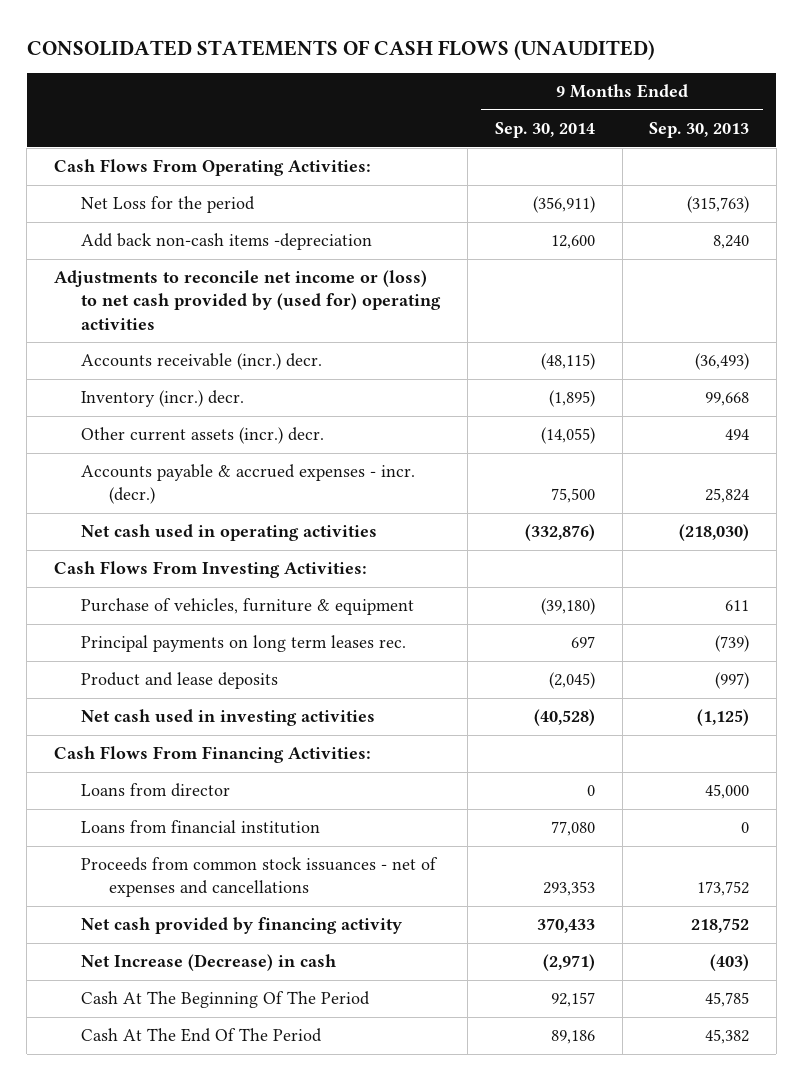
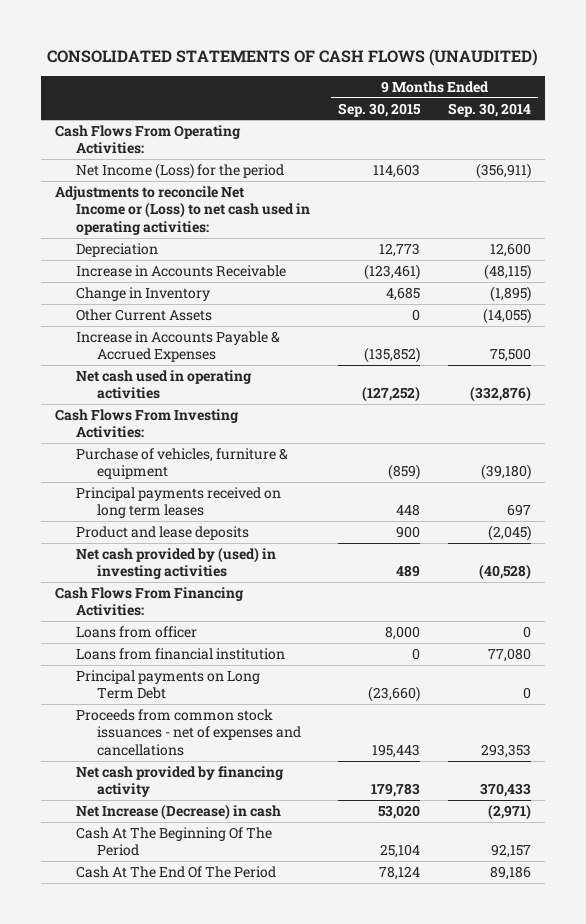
- | 9 Months Ended Sep. 30, 2014 | 9 Months Ended Sep. 30, 2013
+ | 9 Months Ended Sep. 30, 2015 | 9 Months Ended Sep. 30, 2014
- Net Loss for the period | (356,911) | (315,763)
- Add back non-cash items -depreciation | 12,600 | 8,240
- Adjustments to reconcile net income or (loss) to net cash provided by (used for) operating activities
- Accounts receivable (incr.) decr. | (48,115) | (36,493)
- Inventory (incr.) decr. | (1,895) | 99,668
- Other current assets (incr.) decr. | (14,055) | 494
- Accounts payable & accrued expenses - incr. (decr.) | 75,500 | 25,824
+ Net Income (Loss) for the period | 114,603 | (356,911)
+ Adjustments to reconcile Net Income or (Loss) to net cash used in operating activities:
+ Depreciation | 12,773 | 12,600
+ Increase in Accounts Receivable | (123,461) | (48,115)
+ Change in Inventory | 4,685 | (1,895)
+ Other Current Assets | 0 | (14,055)
+ Increase in Accounts Payable & Accrued Expenses | (135,852) | 75,500
- Principal payments on long term leases rec. | 697 | (739)
+ Principal payments received on long term leases | 448 | 697
- Net cash used in investing activities | (40,528) | (1,125)
+ Net cash provided by (used) in investing activities | 489 | (40,528)
- Loans from director | 0 | 45,000
+ Loans from officer | 8,000 | 0
+ Principal payments on Long Term Debt | (23,660) | 0

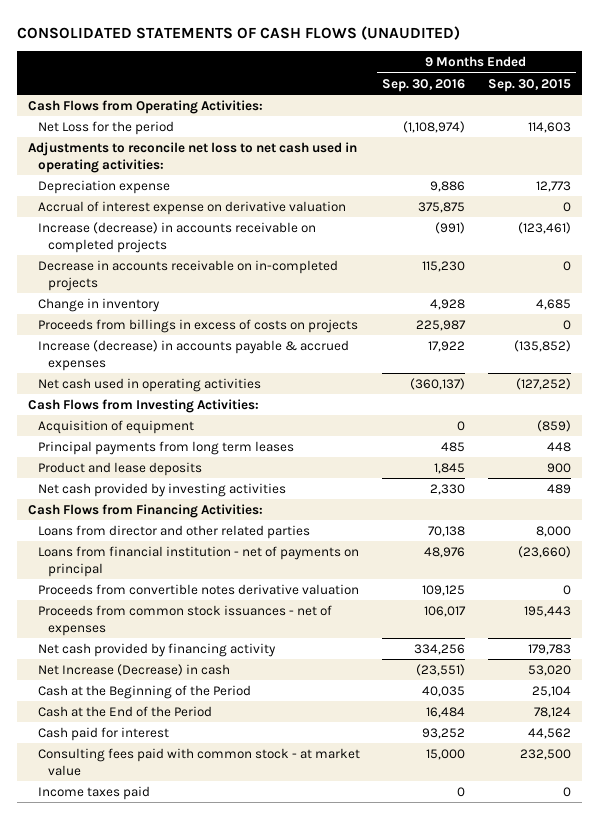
- | 9 Months Ended Sep. 30, 2015 | 9 Months Ended Sep. 30, 2014
+ | 9 Months Ended Sep. 30, 2016 | 9 Months Ended Sep. 30, 2015
- Cash Flows From Operating Activities:
- Net Income (Loss) for the period | 114,603 | (356,911)
- Adjustments to reconcile Net Income or (Loss) to net cash used in operating activities:
- Depreciation | 12,773 | 12,600
- Increase in Accounts Receivable | (123,461) | (48,115)
- Change in Inventory | 4,685 | (1,895)
- Other Current Assets | 0 | (14,055)
- Increase in Accounts Payable & Accrued Expenses | (135,852) | 75,500
+ Cash Flows from Operating Activities:
+ Net Loss for the period | (1,108,974) | 114,603
+ Adjustments to reconcile net loss to net cash used in operating activities:
+ Depreciation expense | 9,886 | 12,773
+ Accrual of interest expense on derivative valuation | 375,875 | 0
+ Increase (decrease) in accounts receivable on completed projects | (991) | (123,461)
+ Decrease in accounts receivable on in-completed projects | 115,230 | 0
+ Change in inventory | 4,928 | 4,685
+ Proceeds from billings in excess of costs on projects | 225,987 | 0
+ Increase (decrease) in accounts payable & accrued expenses | 17,922 | (135,852)
- Cash Flows From Investing Activities:
- Purchase of vehicles, furniture & equipment | (859) | (39,180)
- Principal payments received on long term leases | 448 | 697
+ Cash Flows from Investing Activities:
+ Acquisition of equipment | 0 | (859)
+ Principal payments from long term leases | 485 | 448
- Net cash provided by (used) in investing activities | 489 | (40,528)
- Cash Flows From Financing Activities:
- Loans from officer | 8,000 | 0
- Loans from financial institution | 0 | 77,080
- Principal payments on Long Term Debt | (23,660) | 0
- Proceeds from common stock issuances - net of expenses and cancellations | 195,443 | 293,353
+ Net cash provided by investing activities | 2,330 | 489
+ Cash Flows from Financing Activities:
+ Loans from director and other related parties | 70,138 | 8,000
+ Loans from financial institution - net of payments on principal | 48,976 | (23,660)
+ Proceeds from convertible notes derivative valuation | 109,125 | 0
+ Proceeds from common stock issuances - net of expenses | 106,017 | 195,443
- Cash At The Beginning Of The Period | 25,104 | 92,157
- Cash At The End Of The Period | 78,124 | 89,186
+ Cash at the Beginning of the Period | 40,035 | 25,104
+ Cash at the End of the Period | 16,484 | 78,124
+ Cash paid for interest | 93,252 | 44,562
+ Consulting fees paid with common stock - at market value | 15,000 | 232,500
+ Income taxes paid | 0 | 0

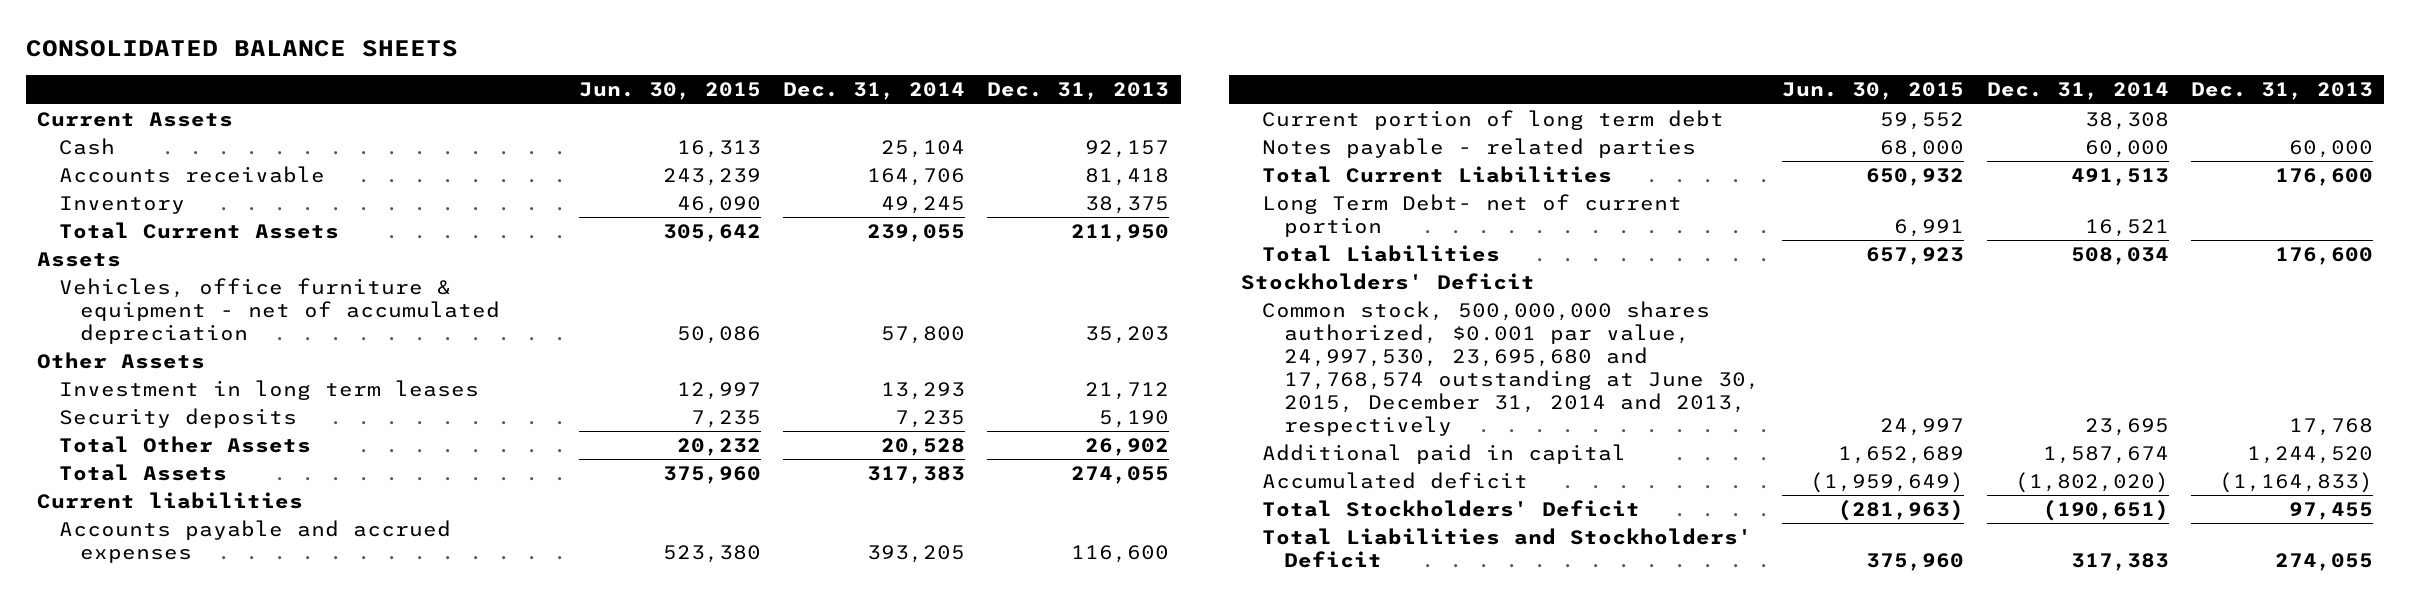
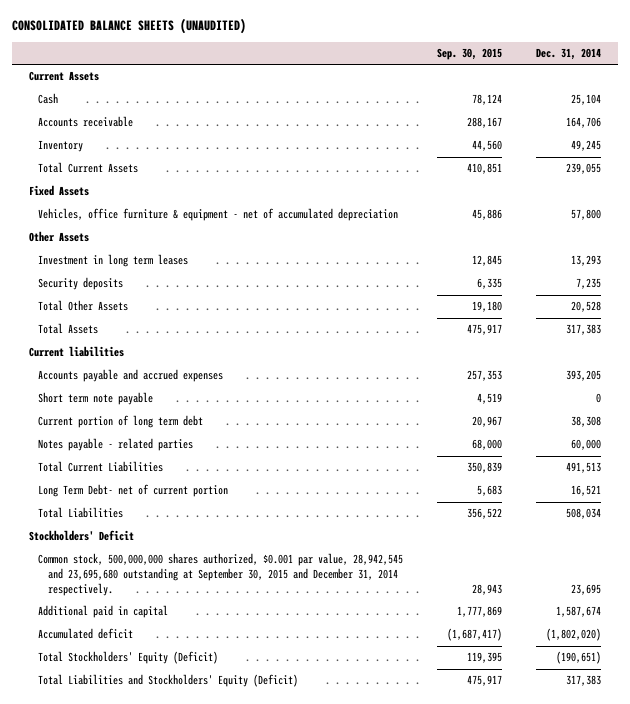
- CONSOLIDATED BALANCE SHEETS
+ CONSOLIDATED BALANCE SHEETS (UNAUDITED)
- | Jun. 30, 2015 | Dec. 31, 2014 | Dec. 31, 2013
+ | Sep. 30, 2015 | Dec. 31, 2014
- Assets
+ Fixed Assets
+ Short term note payable | 4,519 | 0
- Common stock, 500,000,000 shares authorized, $0.001 par value, 24,997,530, 23,695,680 and 17,768,574 outstanding at June 30, 2015, December 31, 2014 and 2013, respectively | 24,997 | 23,695 | 17,768
+ Common stock, 500,000,000 shares authorized, $0.001 par value, 28,942,545 and 23,695,680 outstanding at September 30, 2015 and December 31, 2014 respectively. | 28,943 | 23,695
- Total Stockholders' Deficit | (281,963) | (190,651) | 97,455
- Total Liabilities and Stockholders' Deficit | 375,960 | 317,383 | 274,055
+ Total Stockholders' Equity (Deficit) | 119,395 | (190,651)
+ Total Liabilities and Stockholders' Equity (Deficit) | 475,917 | 317,383

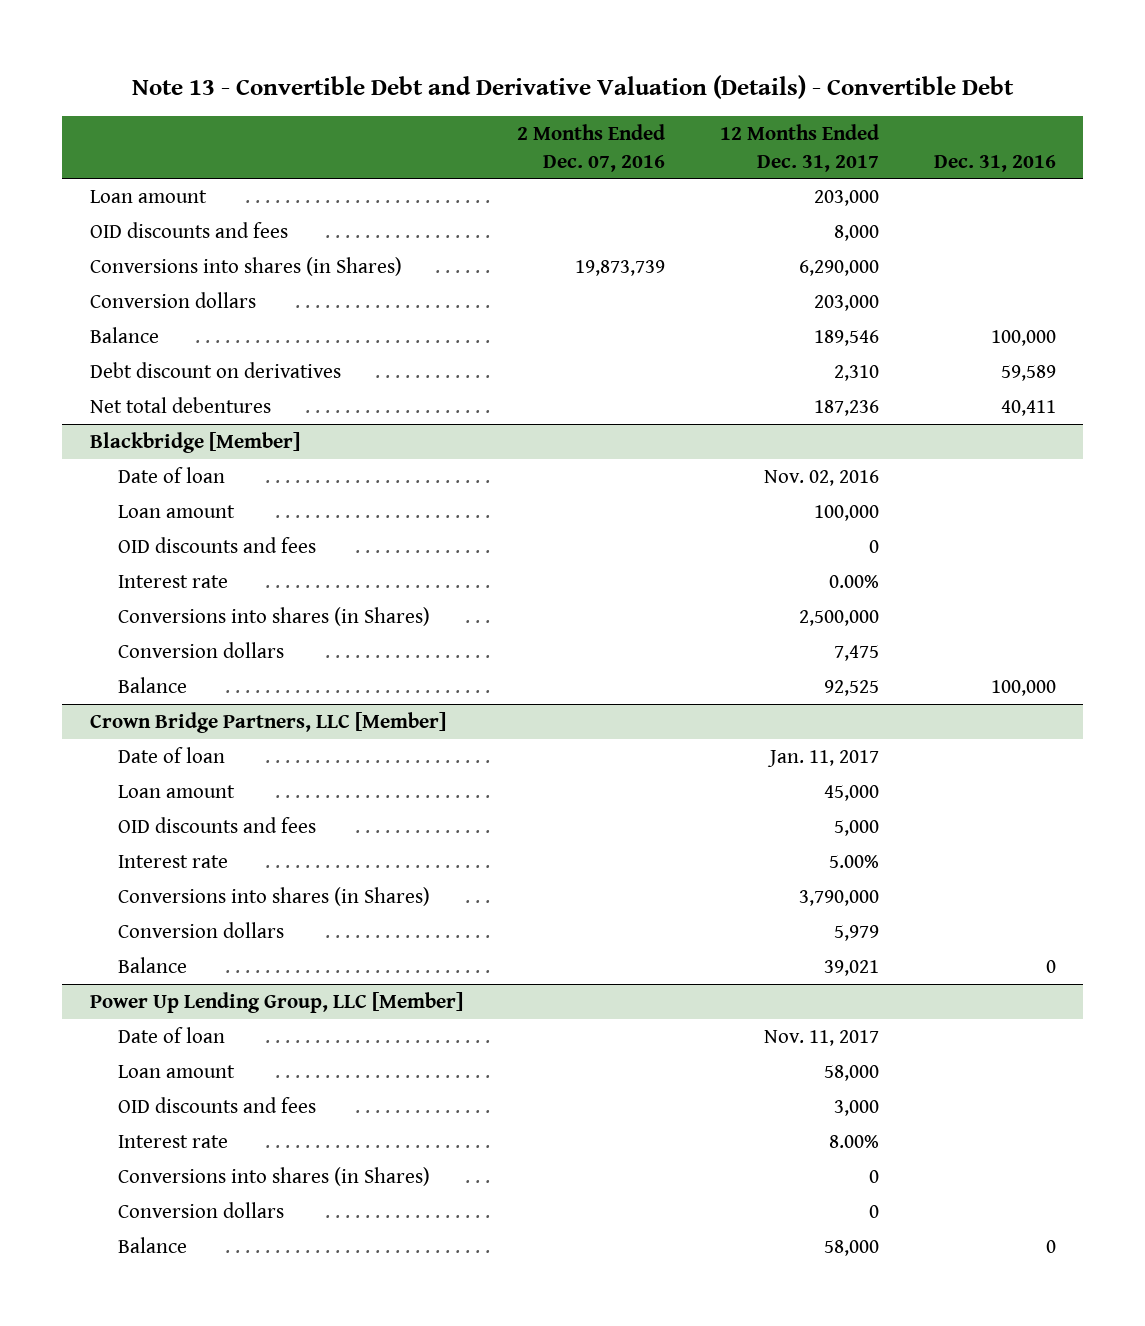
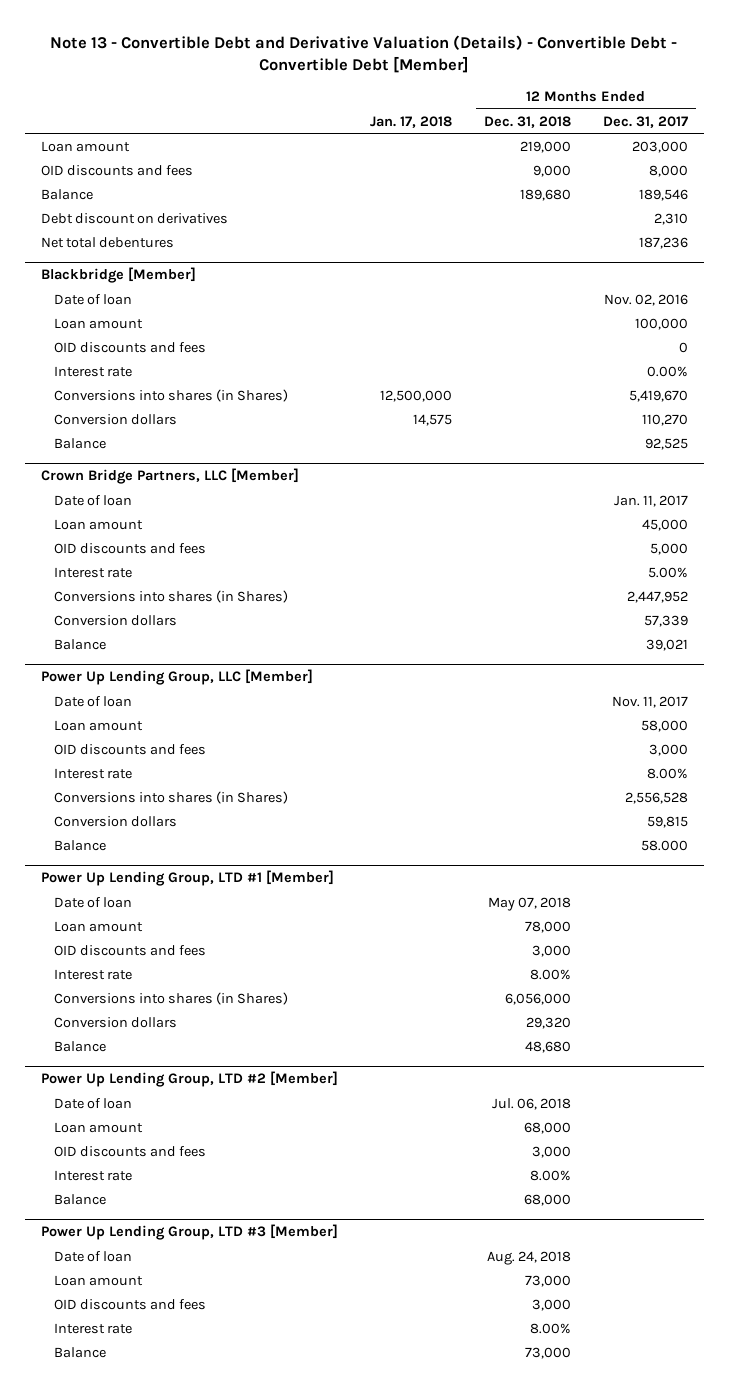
- Note 13 - Convertible Debt and Derivative Valuation (Details) - Convertible Debt
+ Note 13 - Convertible Debt and Derivative Valuation (Details) - Convertible Debt - Convertible Debt [Member]
- | 2 Months Ended Dec. 07, 2016 | 12 Months Ended Dec. 31, 2017 | Dec. 31, 2016
+ | Jan. 17, 2018 | 12 Months Ended Dec. 31, 2018 | 12 Months Ended Dec. 31, 2017
- Conversions into shares (in Shares) | 19,873,739 | 6,290,000 |
- Conversion dollars | | 203,000 |
@ Blackbridge [Member]
- Conversions into shares (in Shares) | | 2,500,000 |
- Conversion dollars | | 7,475 |
+ Conversions into shares (in Shares) | 12,500,000 | | 5,419,670
+ Conversion dollars | 14,575 | | 110,270
@ Crown Bridge Partners, LLC [Member]
- Conversions into shares (in Shares) | | 3,790,000 |
- Conversion dollars | | 5,979 |
+ Conversions into shares (in Shares) | | | 2,447,952
+ Conversion dollars | | | 57,339
@ Power Up Lending Group, LLC [Member]
- Conversions into shares (in Shares) | | 0 |
- Conversion dollars | | 0 |
- Balance | | 58,000 | 0
+ Conversions into shares (in Shares) | | | 2,556,528
+ Conversion dollars | | | 59,815
+ Balance | | | 58.000
+ Power Up Lending Group, LTD #1 [Member]
+ Date of loan | | May 07, 2018 |
+ Loan amount | | 78,000 |
+ OID discounts and fees | | 3,000 |
+ Interest rate | | 8.00% |
+ Conversions into shares (in Shares) | | 6,056,000 |
+ Conversion dollars | | 29,320 |
+ Balance | | 48,680 |
+ Power Up Lending Group, LTD #2 [Member]
+ Date of loan | | Jul. 06, 2018 |
+ Loan amount | | 68,000 |
+ OID discounts and fees | | 3,000 |
+ Interest rate | | 8.00% |
+ Balance | | 68,000 |
+ Power Up Lending Group, LTD #3 [Member]
+ Date of loan | | Aug. 24, 2018 |
+ Loan amount | | 73,000 |
+ OID discounts and fees | | 3,000 |
+ Interest rate | | 8.00% |
+ Balance | | 73,000 |

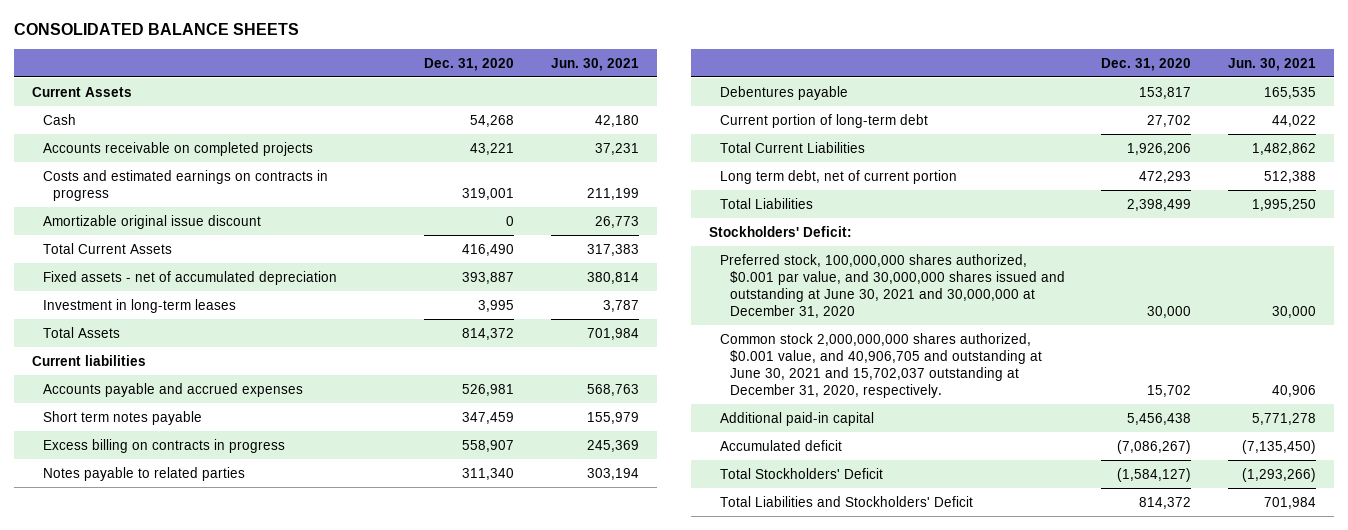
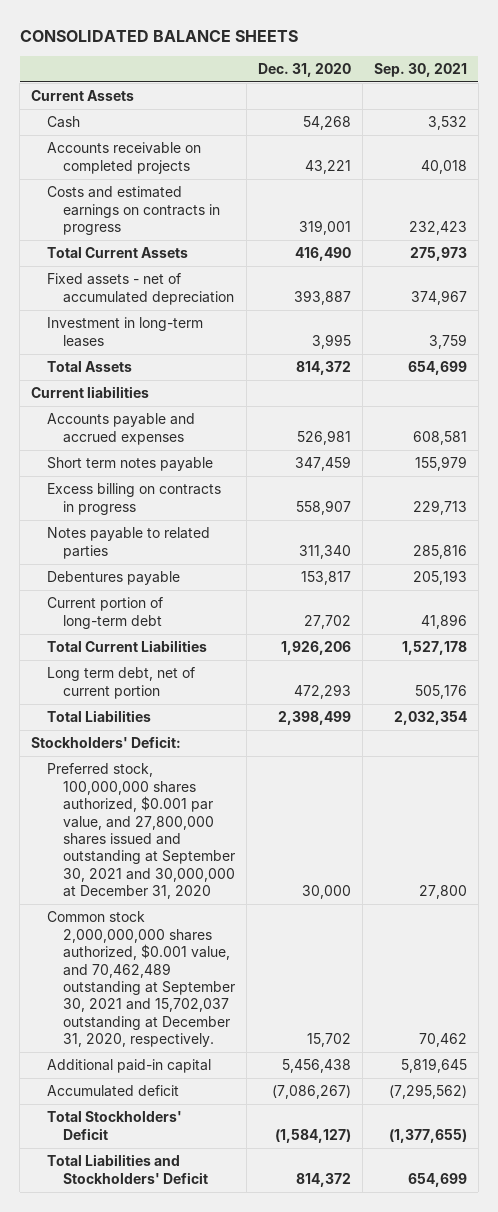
- | Dec. 31, 2020 | Jun. 30, 2021
+ | Dec. 31, 2020 | Sep. 30, 2021
- Amortizable original issue discount | 0 | 26,773
- Preferred stock, 100,000,000 shares authorized, $0.001 par value, and 30,000,000 shares issued and outstanding at June 30, 2021 and 30,000,000 at December 31, 2020 | 30,000 | 30,000
- Common stock 2,000,000,000 shares authorized, $0.001 value, and 40,906,705 and outstanding at June 30, 2021 and 15,702,037 outstanding at December 31, 2020, respectively. | 15,702 | 40,906
+ Preferred stock, 100,000,000 shares authorized, $0.001 par value, and 27,800,000 shares issued and outstanding at September 30, 2021 and 30,000,000 at December 31, 2020 | 30,000 | 27,800
+ Common stock 2,000,000,000 shares authorized, $0.001 value, and 70,462,489 outstanding at September 30, 2021 and 15,702,037 outstanding at December 31, 2020, respectively. | 15,702 | 70,462

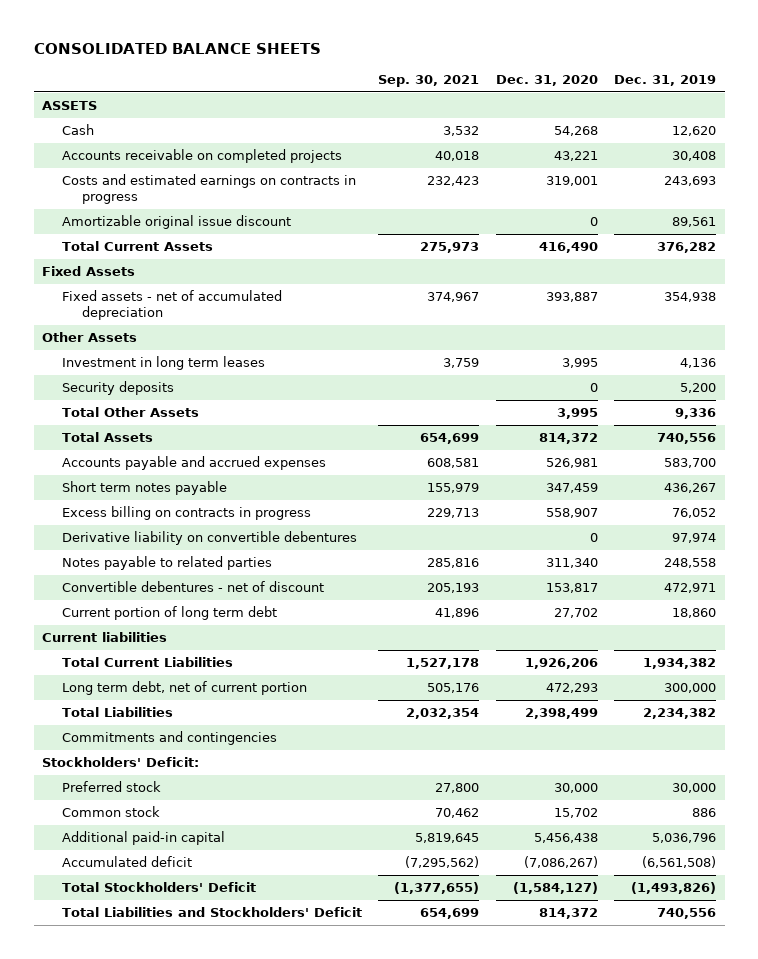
- | Dec. 31, 2020 | Sep. 30, 2021
+ | Sep. 30, 2021 | Dec. 31, 2020 | Dec. 31, 2019
- Current Assets
+ ASSETS
+ Amortizable original issue discount | | 0 | 89,561
+ Fixed Assets
- Investment in long-term leases | 3,995 | 3,759
+ Other Assets
+ Investment in long term leases | 3,759 | 3,995 | 4,136
+ Security deposits | | 0 | 5,200
+ Total Other Assets | | 3,995 | 9,336
+ Derivative liability on convertible debentures | | 0 | 97,974
- Debentures payable | 153,817 | 205,193
- Current portion of long-term debt | 27,702 | 41,896
+ Convertible debentures - net of discount | 205,193 | 153,817 | 472,971
+ Current portion of long term debt | 41,896 | 27,702 | 18,860
moved down: Current liabilities
+ Commitments and contingencies
- Preferred stock, 100,000,000 shares authorized, $0.001 par value, and 27,800,000 shares issued and outstanding at September 30, 2021 and 30,000,000 at December 31, 2020 | 30,000 | 27,800
- Common stock 2,000,000,000 shares authorized, $0.001 value, and 70,462,489 outstanding at September 30, 2021 and 15,702,037 outstanding at December 31, 2020, respectively. | 15,702 | 70,462
+ Preferred stock | 27,800 | 30,000 | 30,000
+ Common stock | 70,462 | 15,702 | 886

